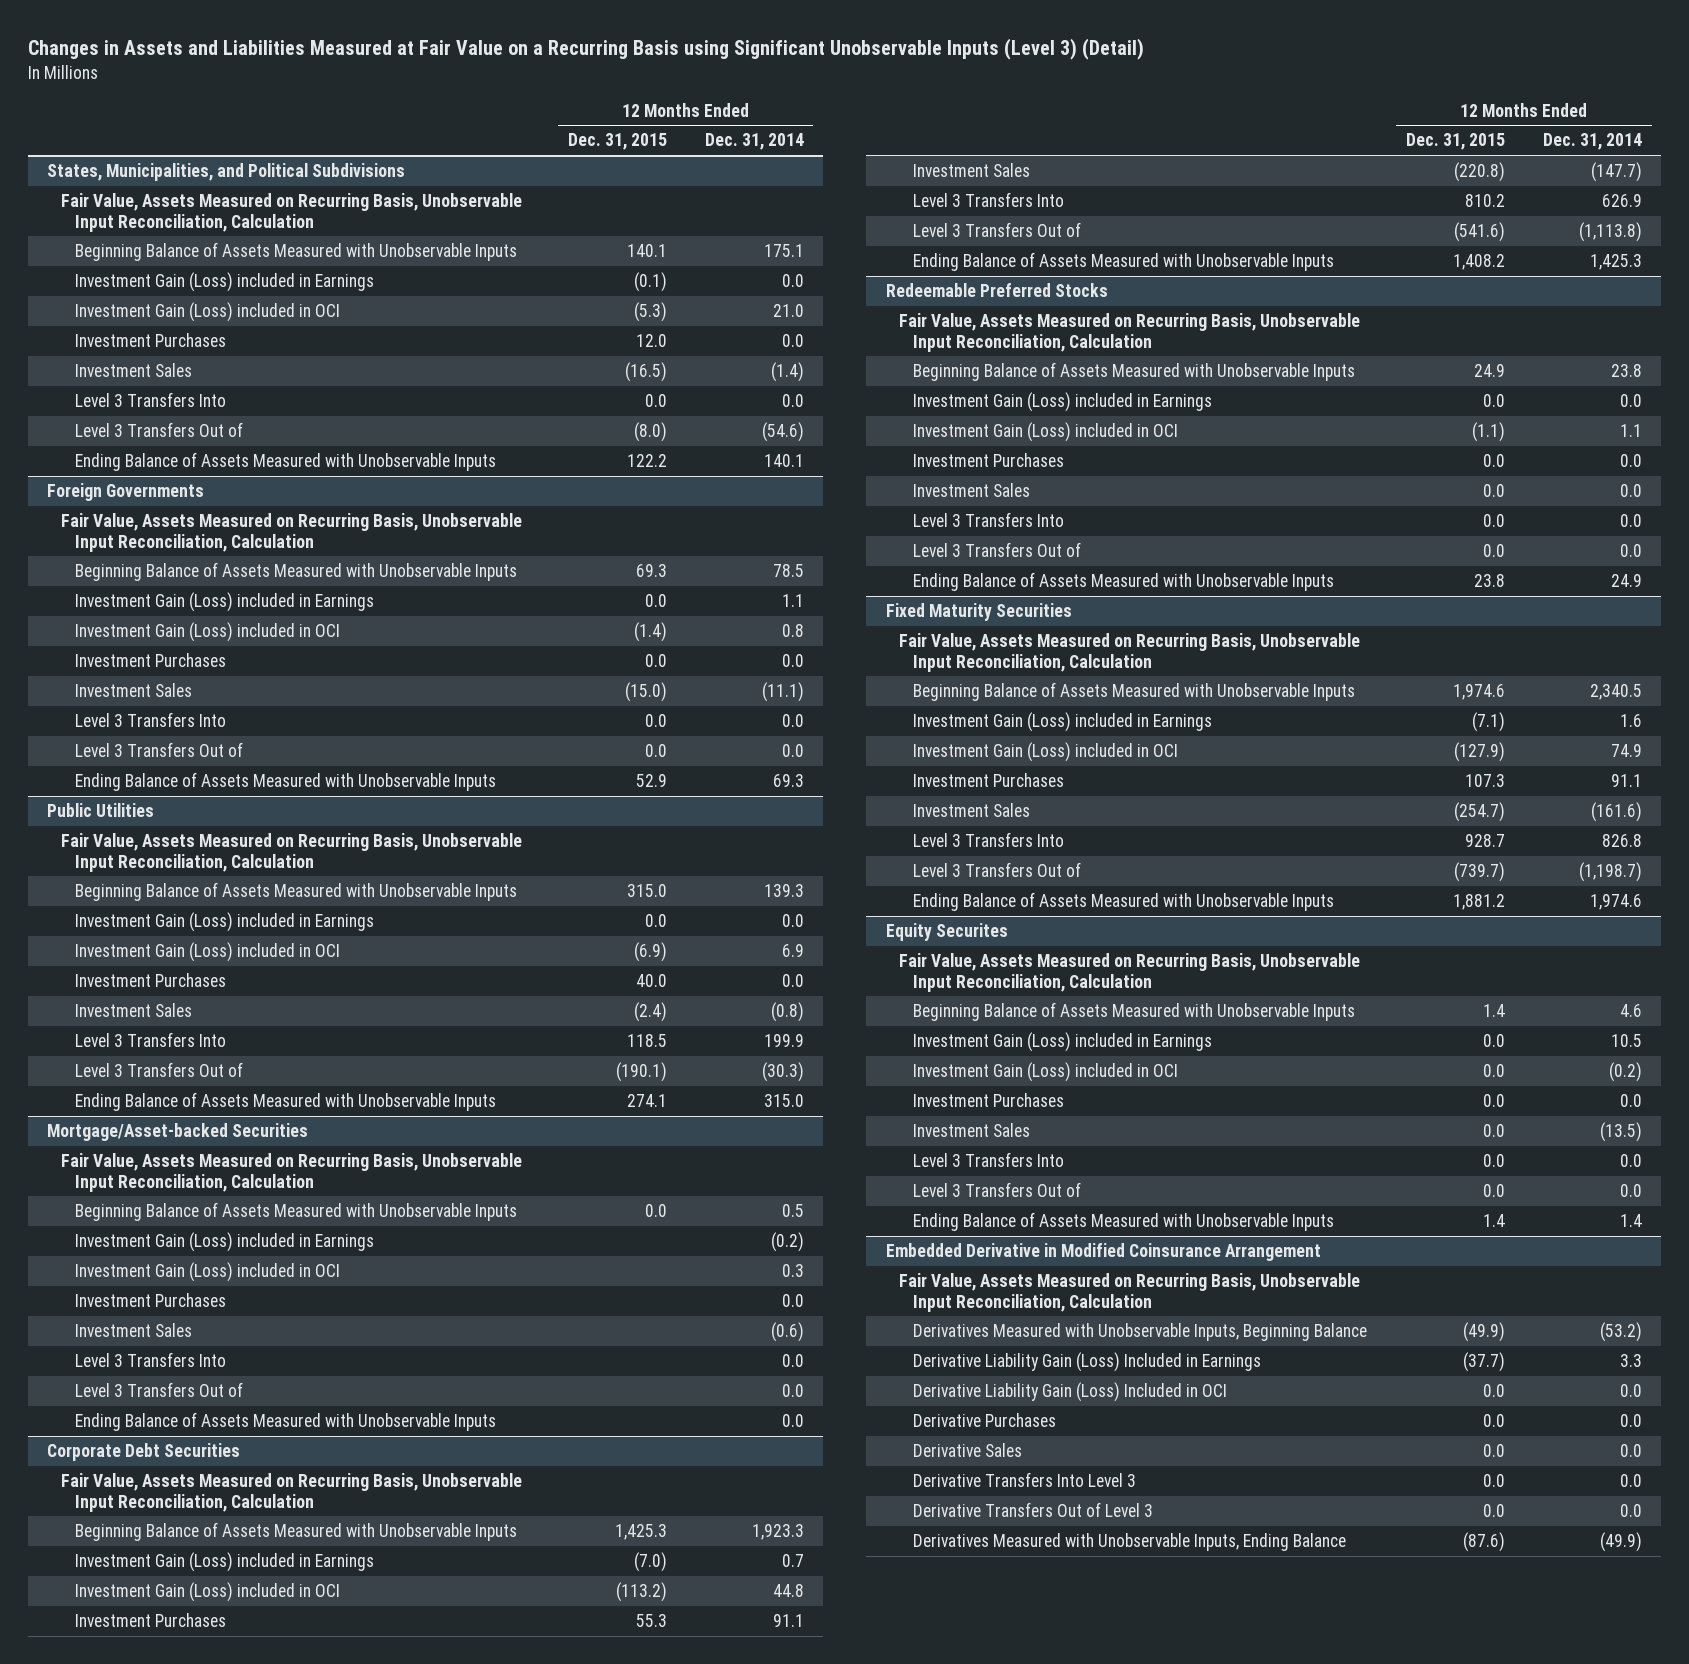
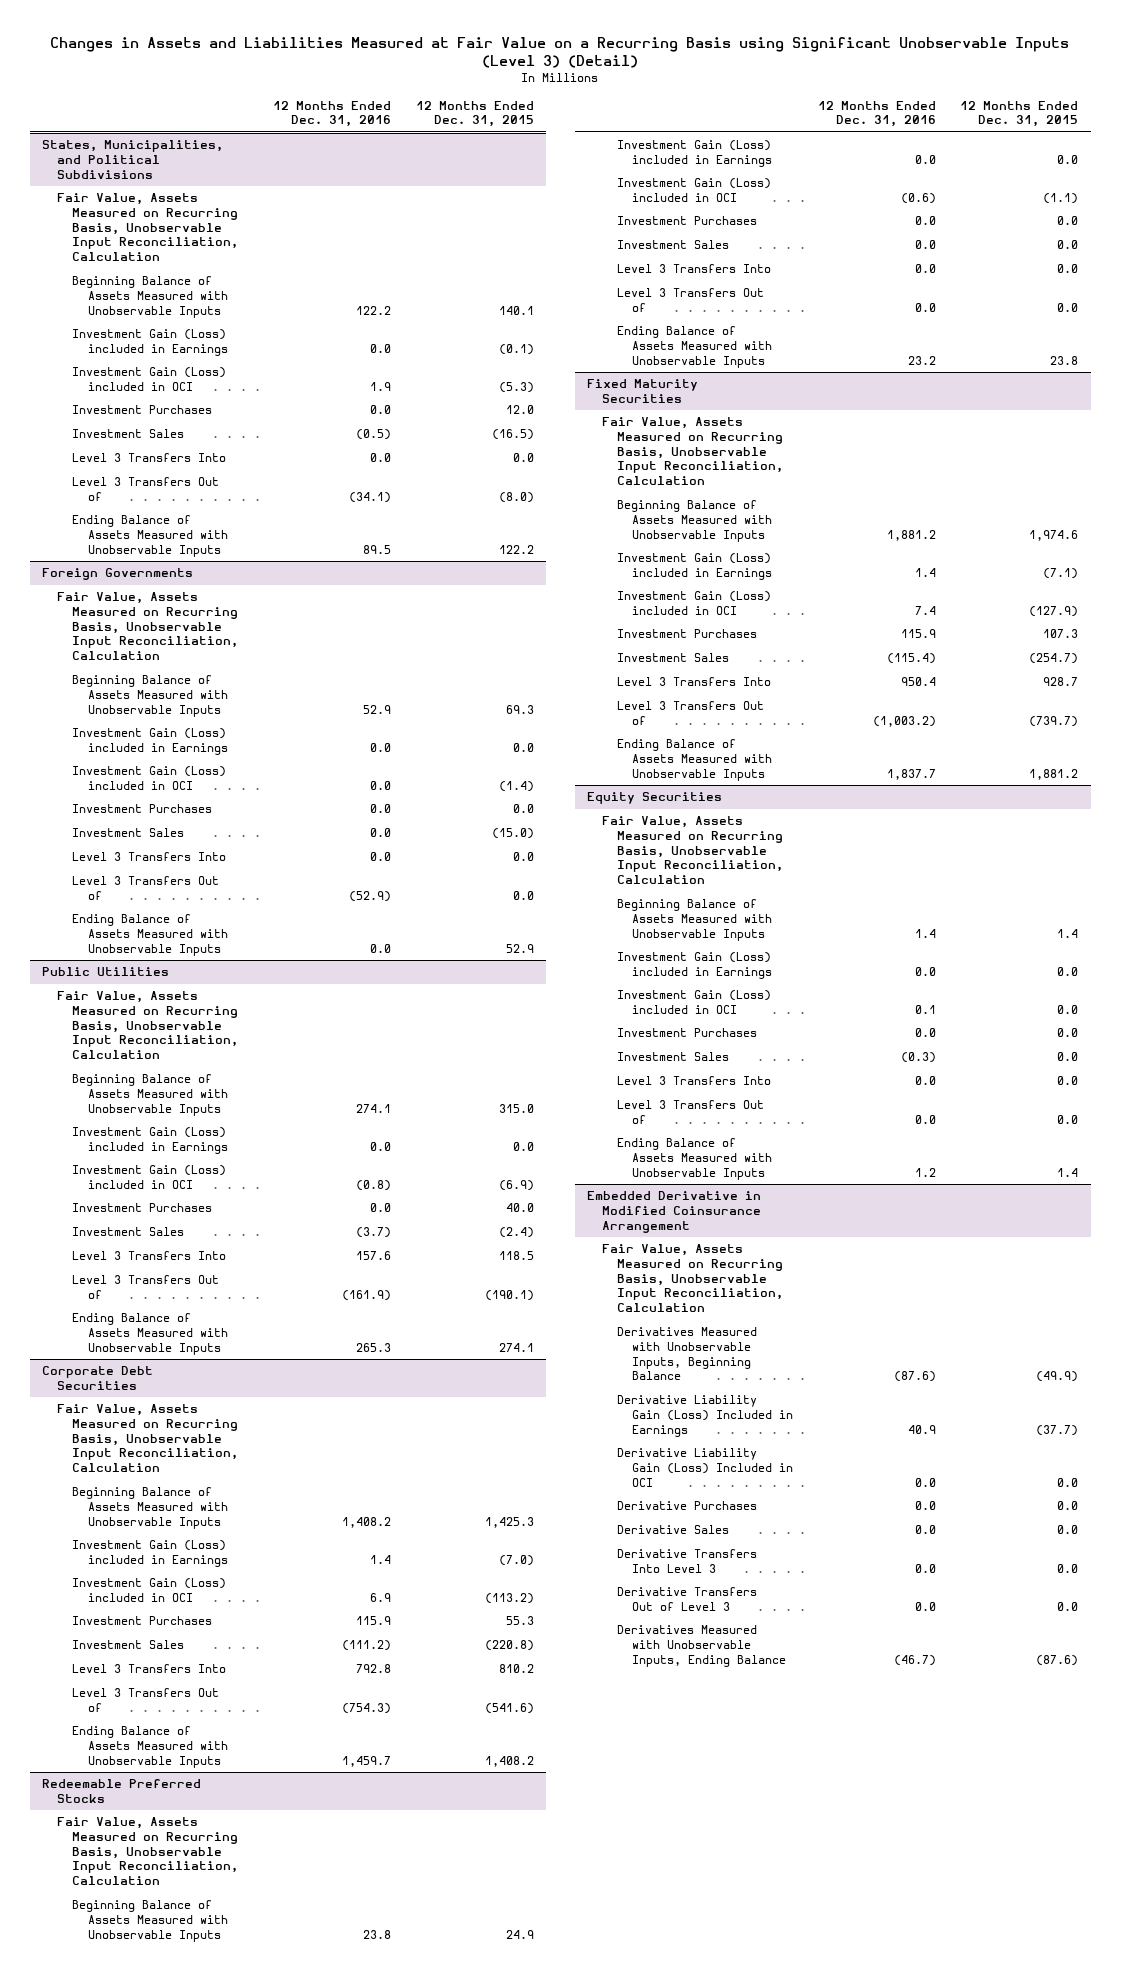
- | 12 Months Ended Dec. 31, 2015 | 12 Months Ended Dec. 31, 2014
+ | 12 Months Ended Dec. 31, 2016 | 12 Months Ended Dec. 31, 2015
- Mortgage/Asset-backed Securities
- Fair Value, Assets Measured on Recurring Basis, Unobservable Input Reconciliation, Calculation
- Beginning Balance of Assets Measured with Unobservable Inputs | 0.0 | 0.5
- Investment Gain (Loss) included in Earnings | | (0.2)
- Investment Gain (Loss) included in OCI | | 0.3
- Investment Purchases | | 0.0
- Investment Sales | | (0.6)
- Level 3 Transfers Into | | 0.0
- Level 3 Transfers Out of | | 0.0
- Ending Balance of Assets Measured with Unobservable Inputs | | 0.0
- Equity Securites
+ Equity Securities

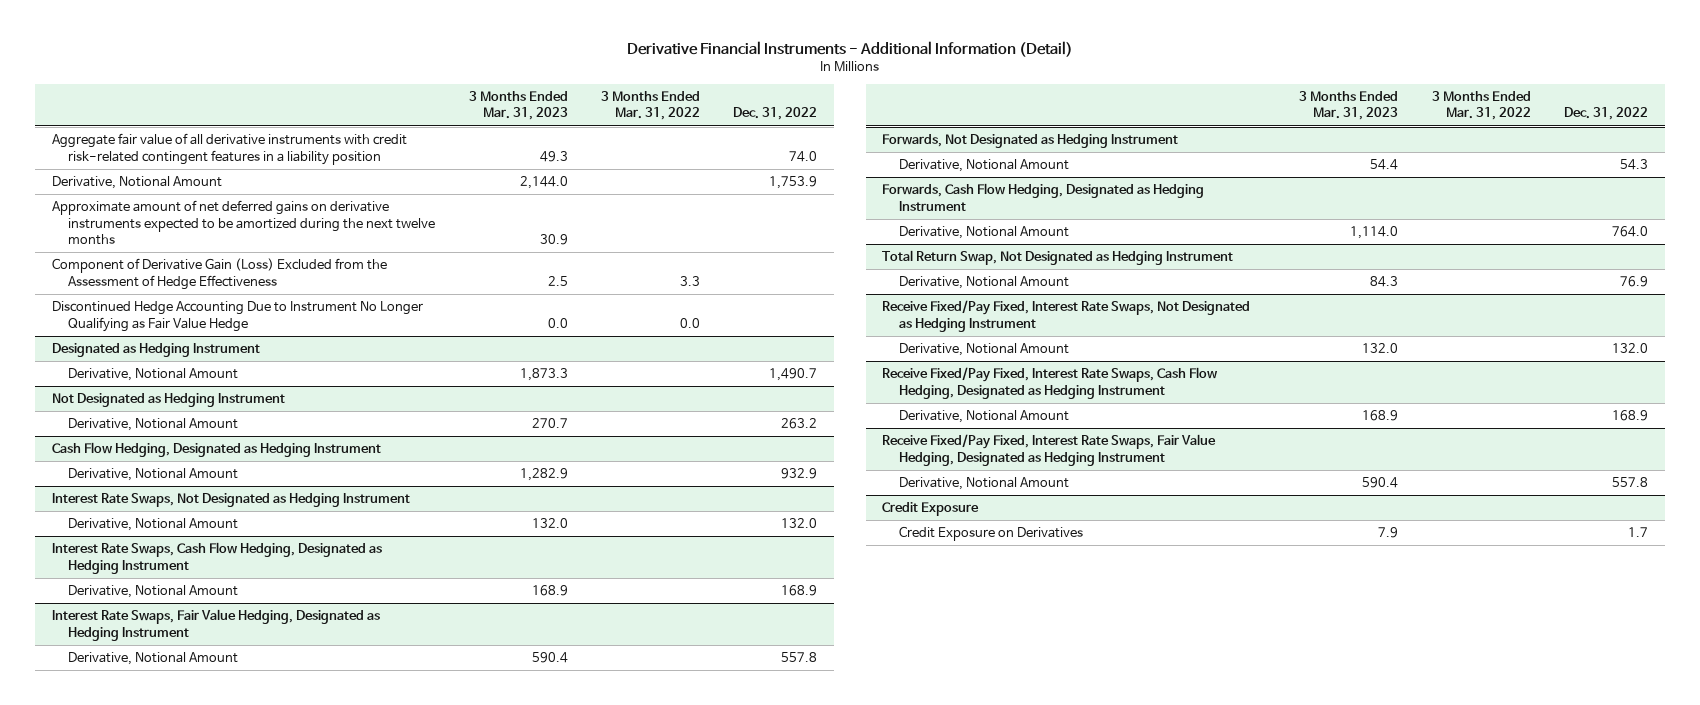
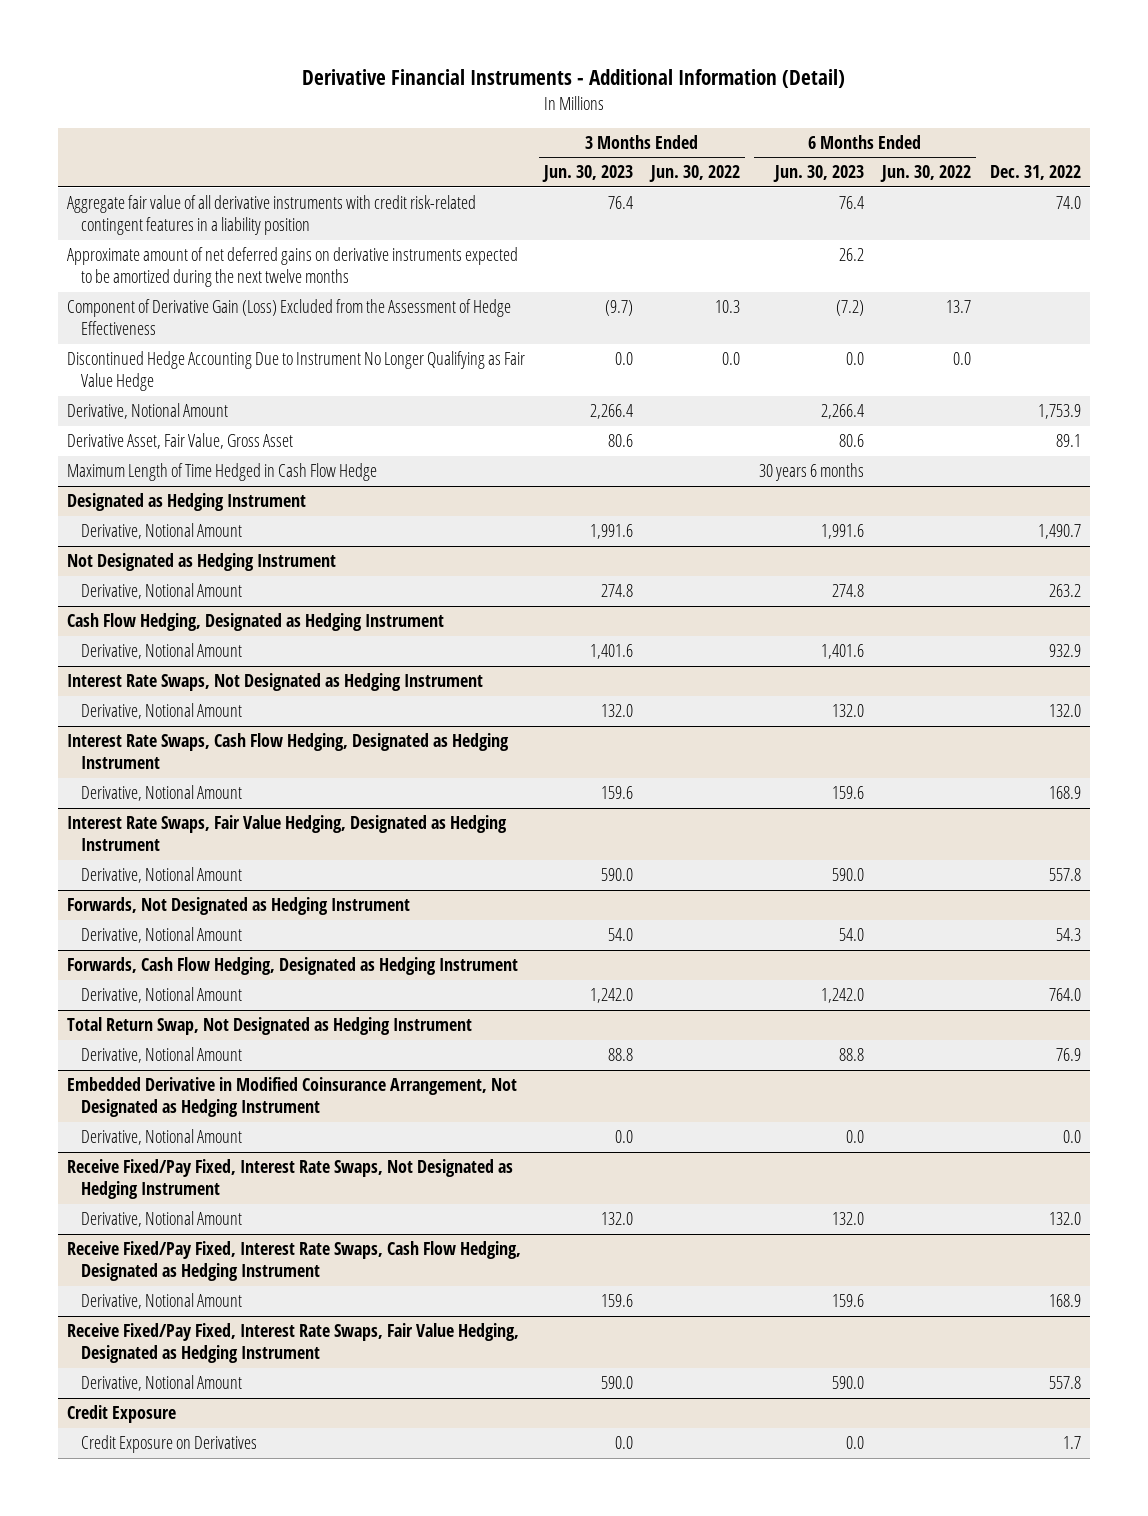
- | 3 Months Ended Mar. 31, 2023 | 3 Months Ended Mar. 31, 2022 | Dec. 31, 2022
+ | 3 Months Ended Jun. 30, 2023 | 3 Months Ended Jun. 30, 2022 | 6 Months Ended Jun. 30, 2023 | 6 Months Ended Jun. 30, 2022 | Dec. 31, 2022
moved down: Derivative, Notional Amount | 2,266.4 | | 2,266.4 | | 1,753.9
+ Derivative Asset, Fair Value, Gross Asset | 80.6 | | 80.6 | | 89.1
+ Maximum Length of Time Hedged in Cash Flow Hedge | | | 30 years 6 months | |
+ Embedded Derivative in Modified Coinsurance Arrangement, Not Designated as Hedging Instrument
+ Derivative, Notional Amount | 0.0 | | 0.0 | | 0.0

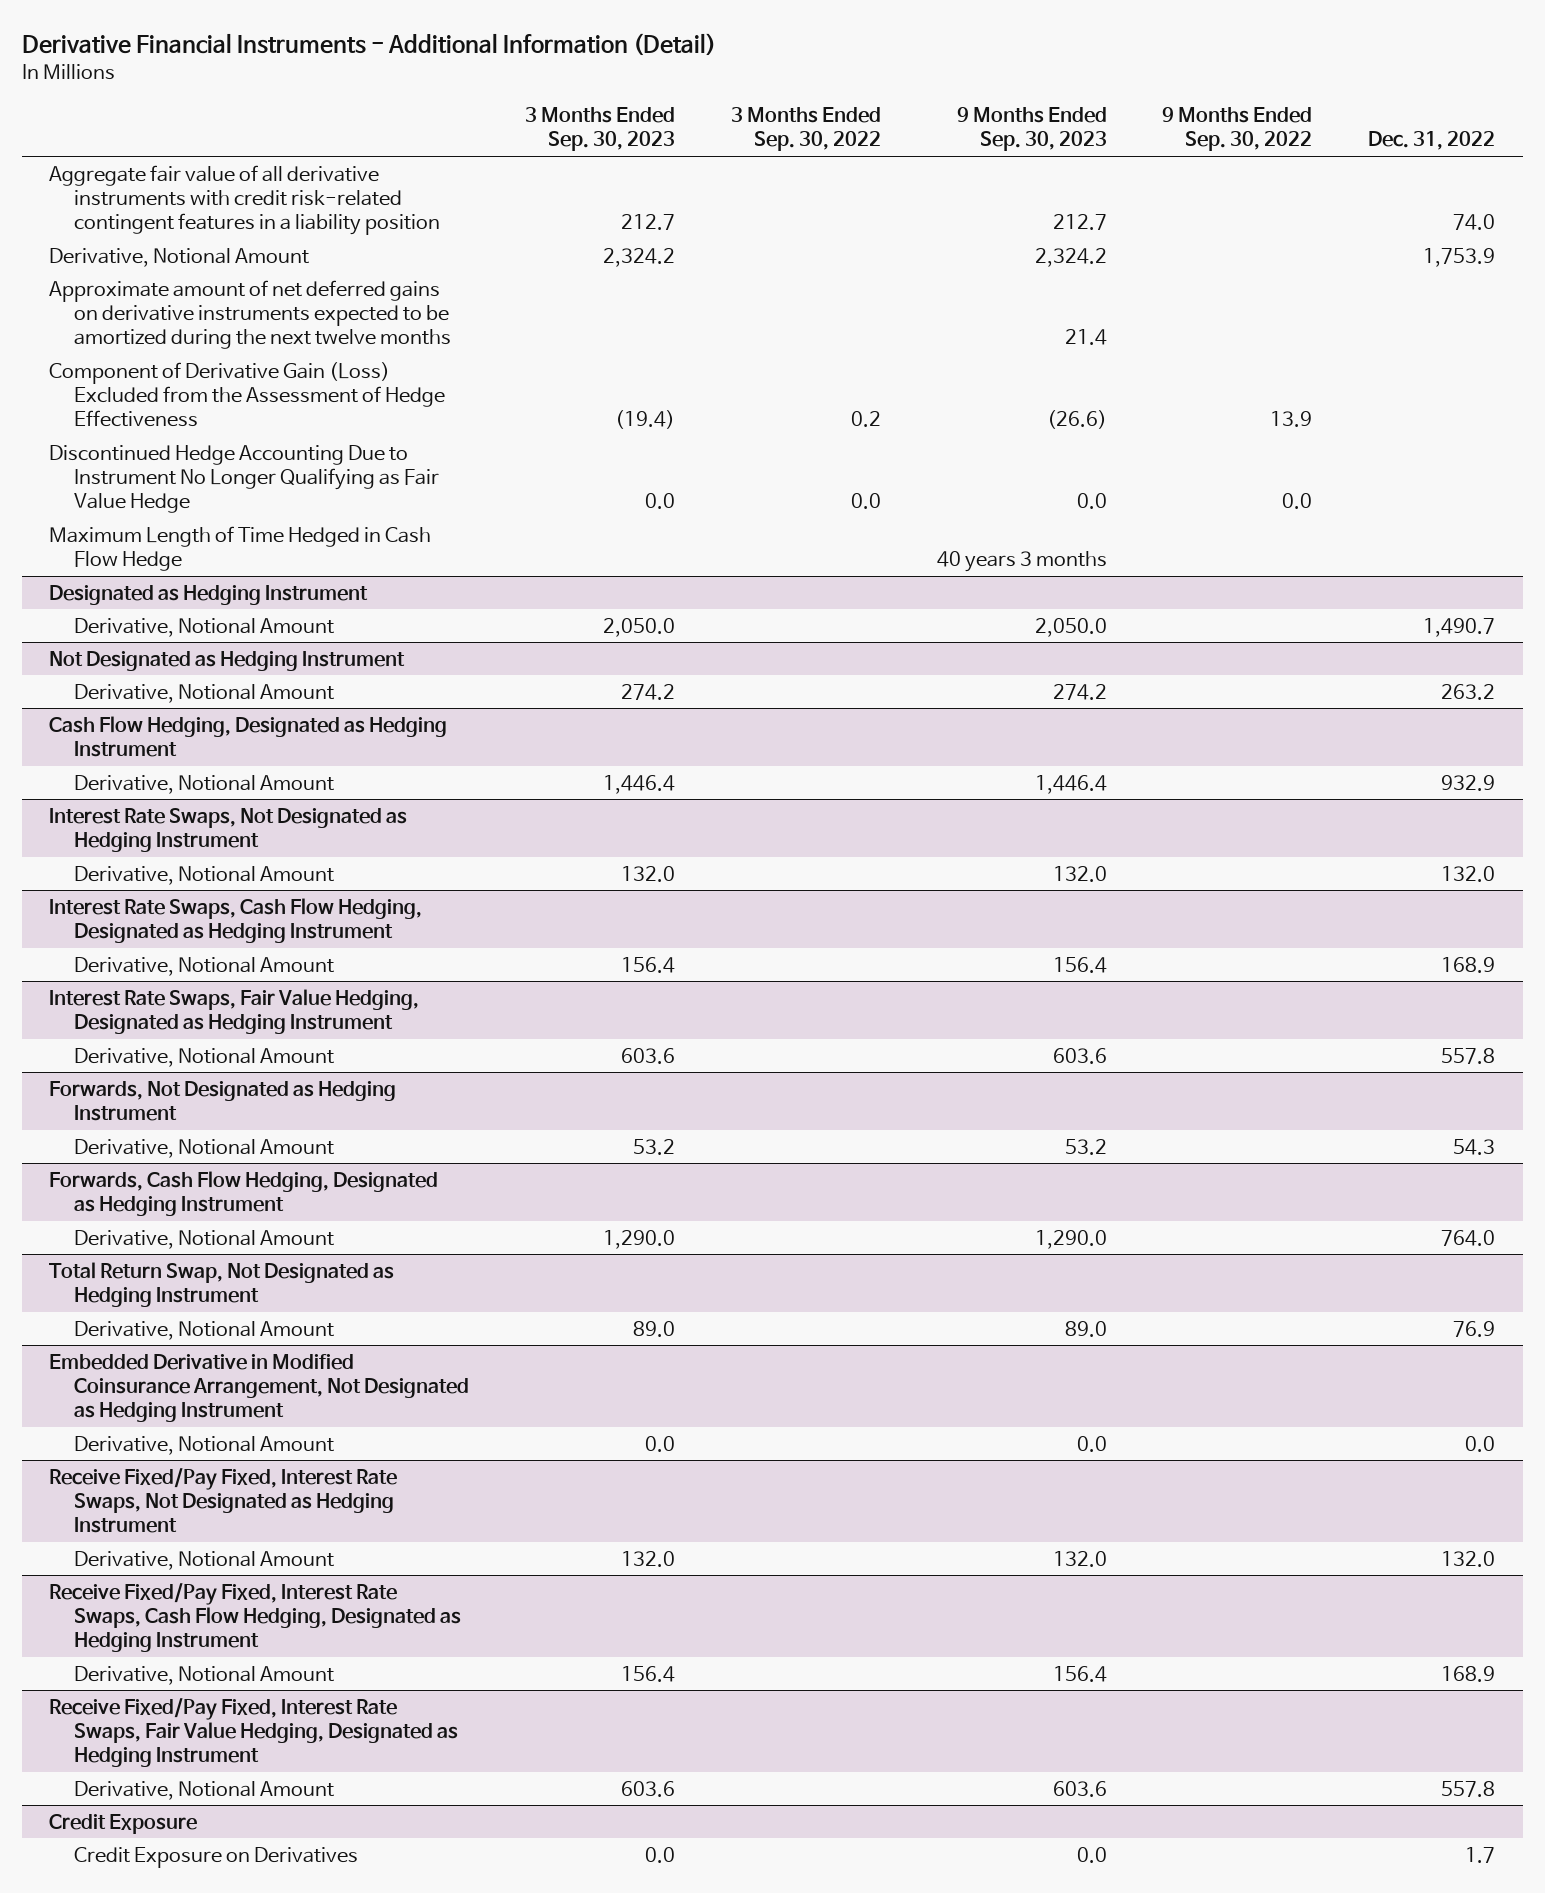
- | 3 Months Ended Jun. 30, 2023 | 3 Months Ended Jun. 30, 2022 | 6 Months Ended Jun. 30, 2023 | 6 Months Ended Jun. 30, 2022 | Dec. 31, 2022
+ | 3 Months Ended Sep. 30, 2023 | 3 Months Ended Sep. 30, 2022 | 9 Months Ended Sep. 30, 2023 | 9 Months Ended Sep. 30, 2022 | Dec. 31, 2022
moved up: Derivative, Notional Amount | 2,324.2 | | 2,324.2 | | 1,753.9
- Derivative Asset, Fair Value, Gross Asset | 80.6 | | 80.6 | | 89.1

